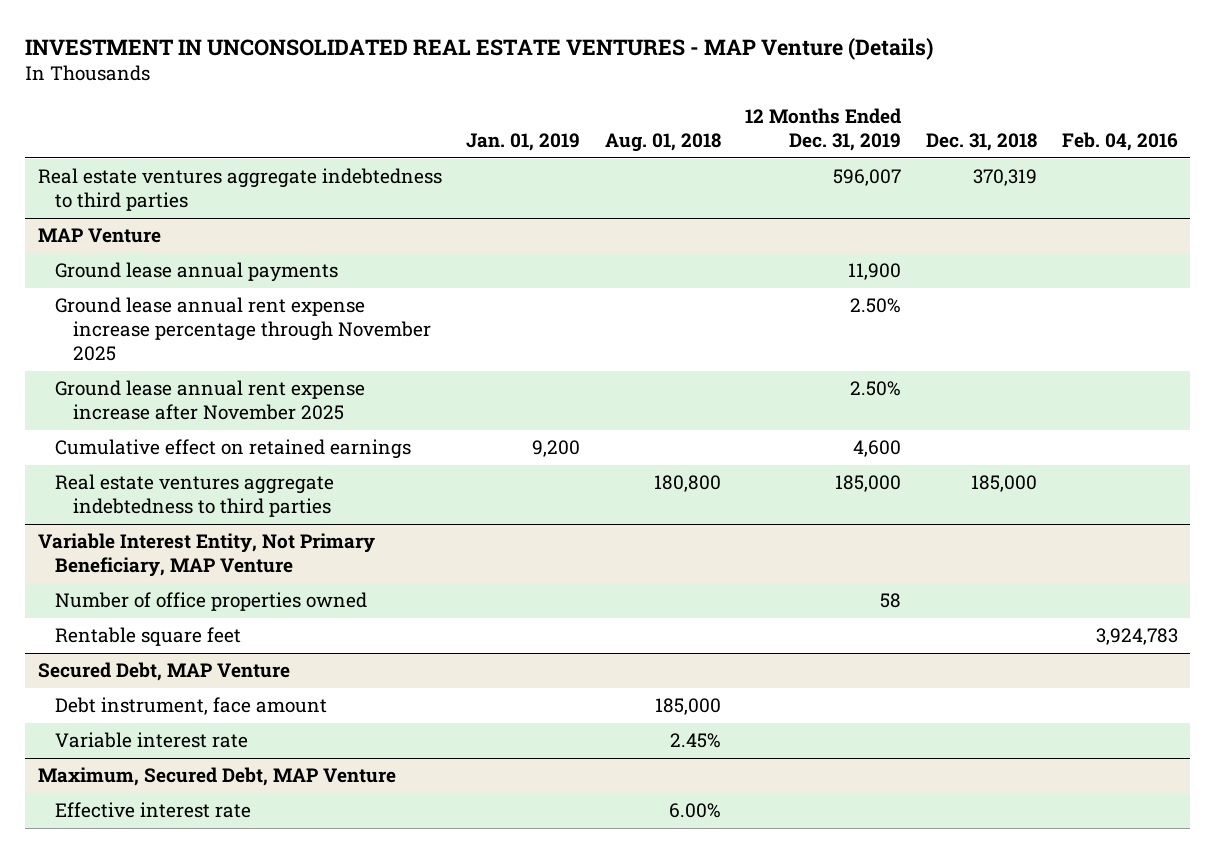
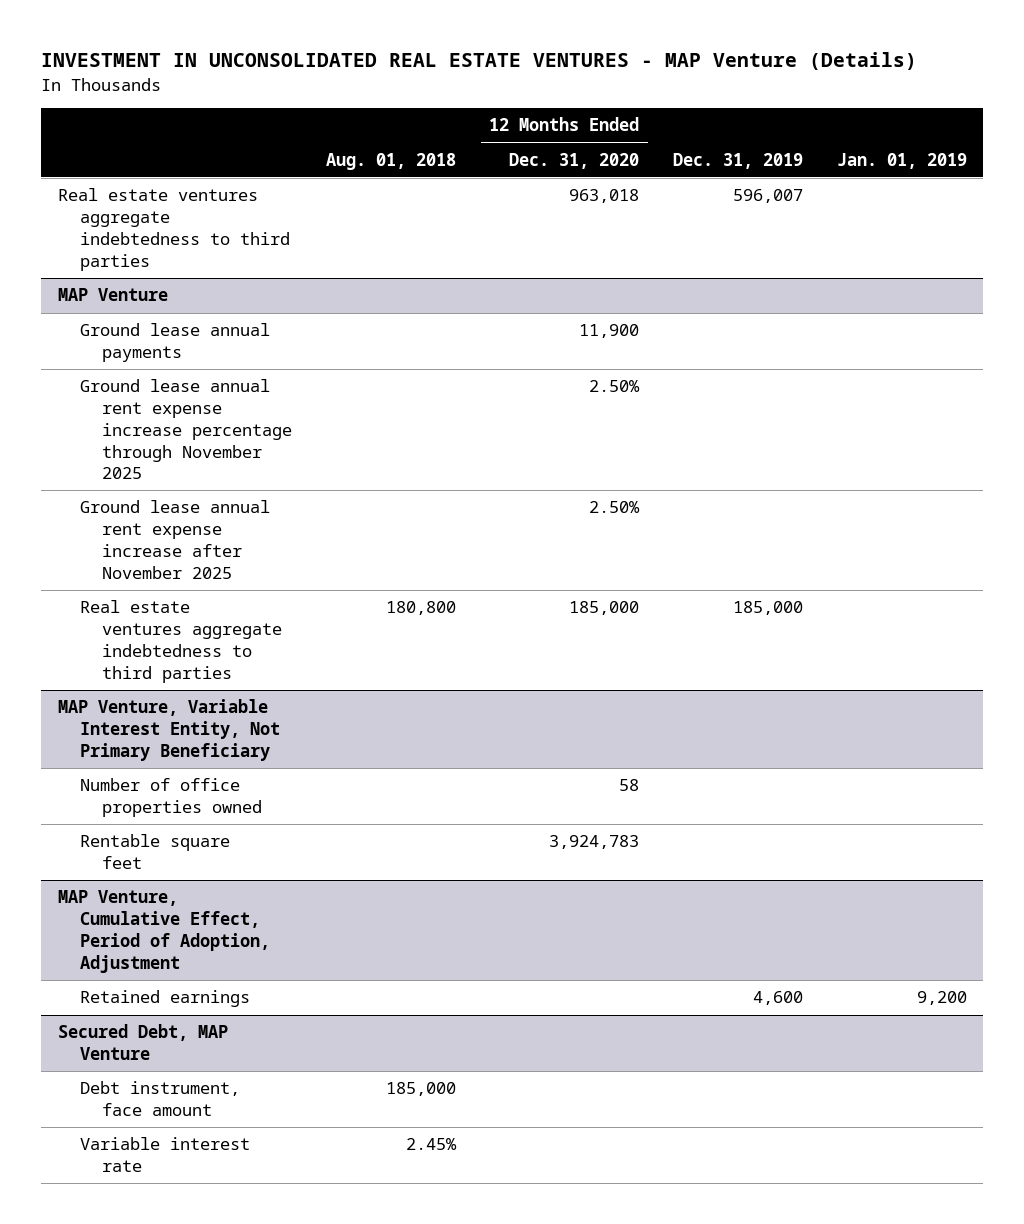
- | Jan. 01, 2019 | Aug. 01, 2018 | 12 Months Ended Dec. 31, 2019 | Dec. 31, 2018 | Feb. 04, 2016
+ | Aug. 01, 2018 | 12 Months Ended Dec. 31, 2020 | Dec. 31, 2019 | Jan. 01, 2019
@ MAP Venture
- Cumulative effect on retained earnings | 9,200 | | 4,600 | |
- Variable Interest Entity, Not Primary Beneficiary, MAP Venture
+ MAP Venture, Variable Interest Entity, Not Primary Beneficiary
+ MAP Venture, Cumulative Effect, Period of Adoption, Adjustment
+ Retained earnings | | | 4,600 | 9,200
- Maximum, Secured Debt, MAP Venture
- Effective interest rate | | 6.00% | | |

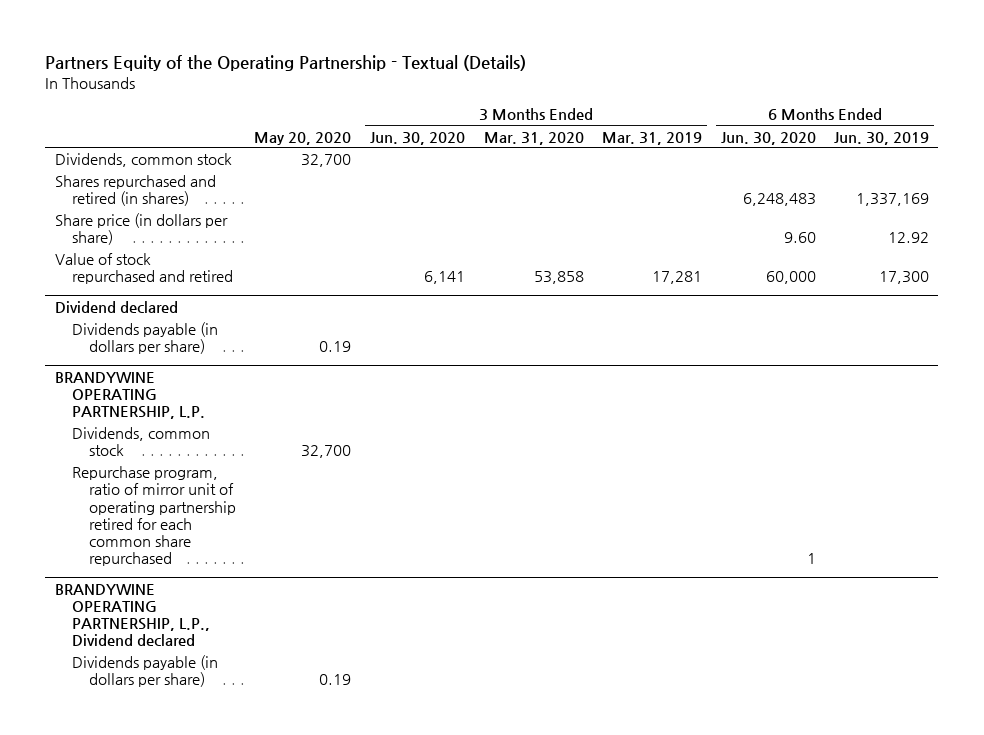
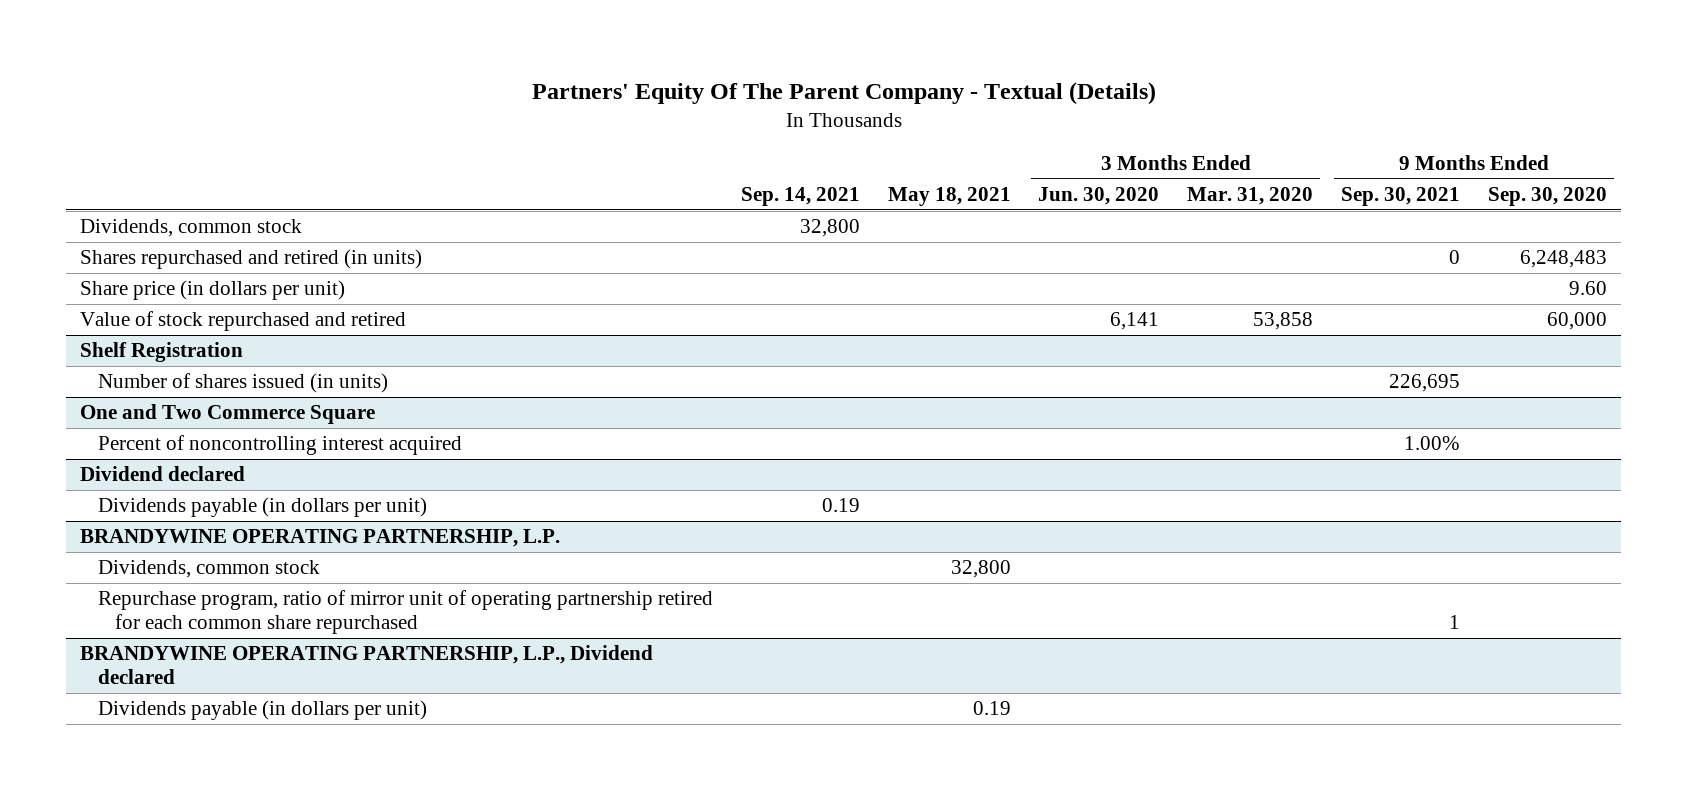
- Partners Equity of the Operating Partnership - Textual (Details)
+ Partners' Equity Of The Parent Company - Textual (Details)
- | May 20, 2020 | 3 Months Ended Jun. 30, 2020 | 3 Months Ended Mar. 31, 2020 | 3 Months Ended Mar. 31, 2019 | 6 Months Ended Jun. 30, 2020 | 6 Months Ended Jun. 30, 2019
+ | Sep. 14, 2021 | May 18, 2021 | 3 Months Ended Jun. 30, 2020 | 3 Months Ended Mar. 31, 2020 | 9 Months Ended Sep. 30, 2021 | 9 Months Ended Sep. 30, 2020
- Shares repurchased and retired (in shares) | | | | | 6,248,483 | 1,337,169
- Share price (in dollars per share) | | | | | 9.60 | 12.92
+ Shares repurchased and retired (in units) | | | | | 0 | 6,248,483
+ Share price (in dollars per unit) | | | | | | 9.60
+ Shelf Registration
+ Number of shares issued (in units) | | | | | 226,695 |
+ One and Two Commerce Square
+ Percent of noncontrolling interest acquired | | | | | 1.00% |
@ Dividend declared
- Dividends payable (in dollars per share) | 0.19 | | | | |
+ Dividends payable (in dollars per unit) | 0.19 | | | | |
@ BRANDYWINE OPERATING PARTNERSHIP, L.P., Dividend declared
- Dividends payable (in dollars per share) | 0.19 | | | | |
+ Dividends payable (in dollars per unit) | | 0.19 | | | |

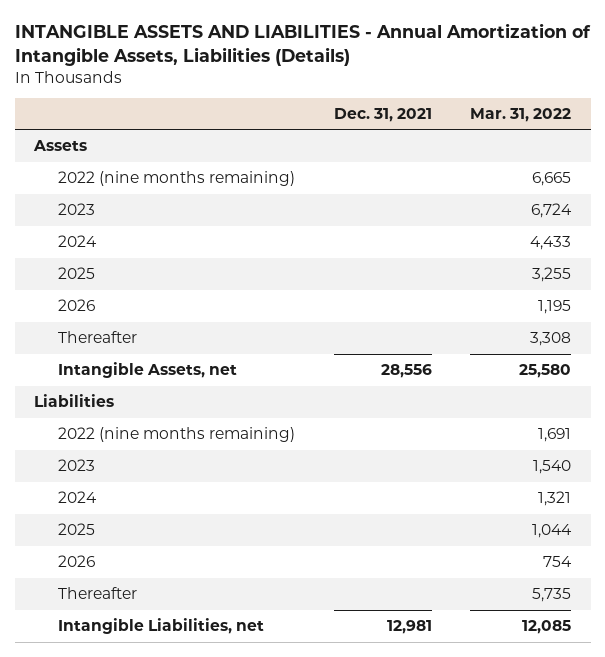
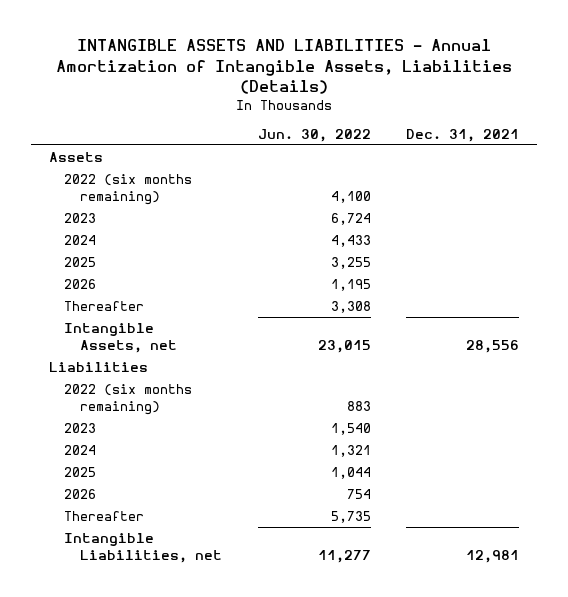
- | Dec. 31, 2021 | Mar. 31, 2022
+ | Jun. 30, 2022 | Dec. 31, 2021
- 2022 (nine months remaining) | | 6,665
+ 2022 (six months remaining) | 4,100 |
- 2022 (nine months remaining) | | 1,691
+ 2022 (six months remaining) | 883 |

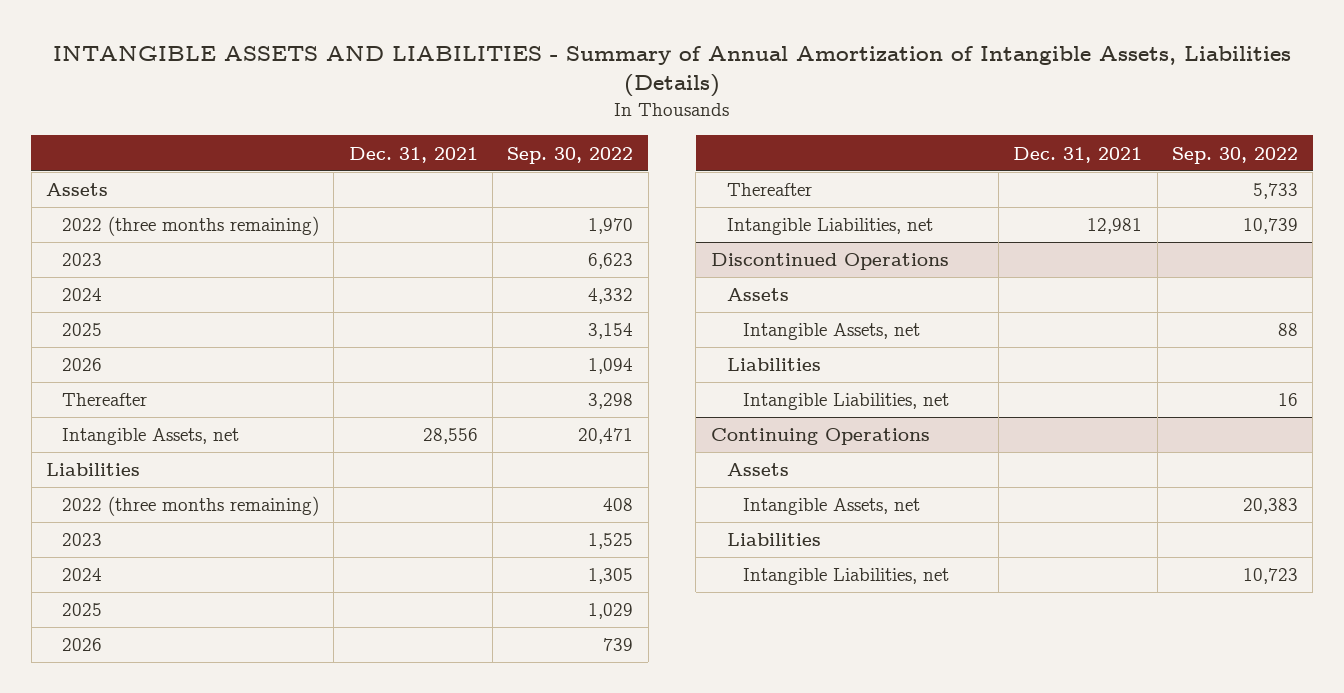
- INTANGIBLE ASSETS AND LIABILITIES - Annual Amortization of Intangible Assets, Liabilities (Details)
+ INTANGIBLE ASSETS AND LIABILITIES - Summary of Annual Amortization of Intangible Assets, Liabilities (Details)
- | Jun. 30, 2022 | Dec. 31, 2021
+ | Dec. 31, 2021 | Sep. 30, 2022
- 2022 (six months remaining) | 4,100 |
+ 2022 (three months remaining) | | 1,970
- 2022 (six months remaining) | 883 |
+ 2022 (three months remaining) | | 408
+ Discontinued Operations
+ Assets
+ Intangible Assets, net | | 88
+ Liabilities
+ Intangible Liabilities, net | | 16
+ Continuing Operations
+ Assets
+ Intangible Assets, net | | 20,383
+ Liabilities
+ Intangible Liabilities, net | | 10,723

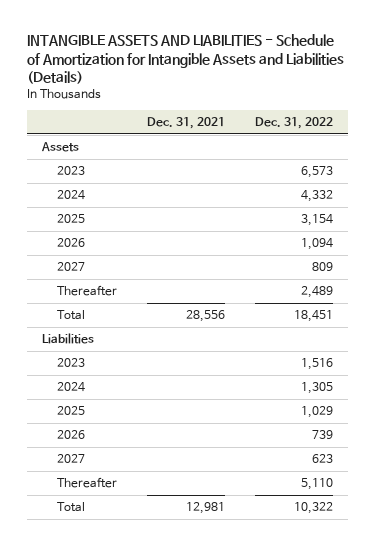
- INTANGIBLE ASSETS AND LIABILITIES - Summary of Annual Amortization of Intangible Assets, Liabilities (Details)
+ INTANGIBLE ASSETS AND LIABILITIES - Schedule of Amortization for Intangible Assets and Liabilities (Details)
- | Dec. 31, 2021 | Sep. 30, 2022
+ | Dec. 31, 2021 | Dec. 31, 2022
- 2022 (three months remaining) | | 1,970
+ 2027 | | 809
- Intangible Assets, net | 28,556 | 20,471
+ Total | 28,556 | 18,451
- 2022 (three months remaining) | | 408
+ 2027 | | 623
- Intangible Liabilities, net | 12,981 | 10,739
- Discontinued Operations
- Assets
- Intangible Assets, net | | 88
- Liabilities
- Intangible Liabilities, net | | 16
- Continuing Operations
- Assets
- Intangible Assets, net | | 20,383
- Liabilities
- Intangible Liabilities, net | | 10,723
+ Total | 12,981 | 10,322

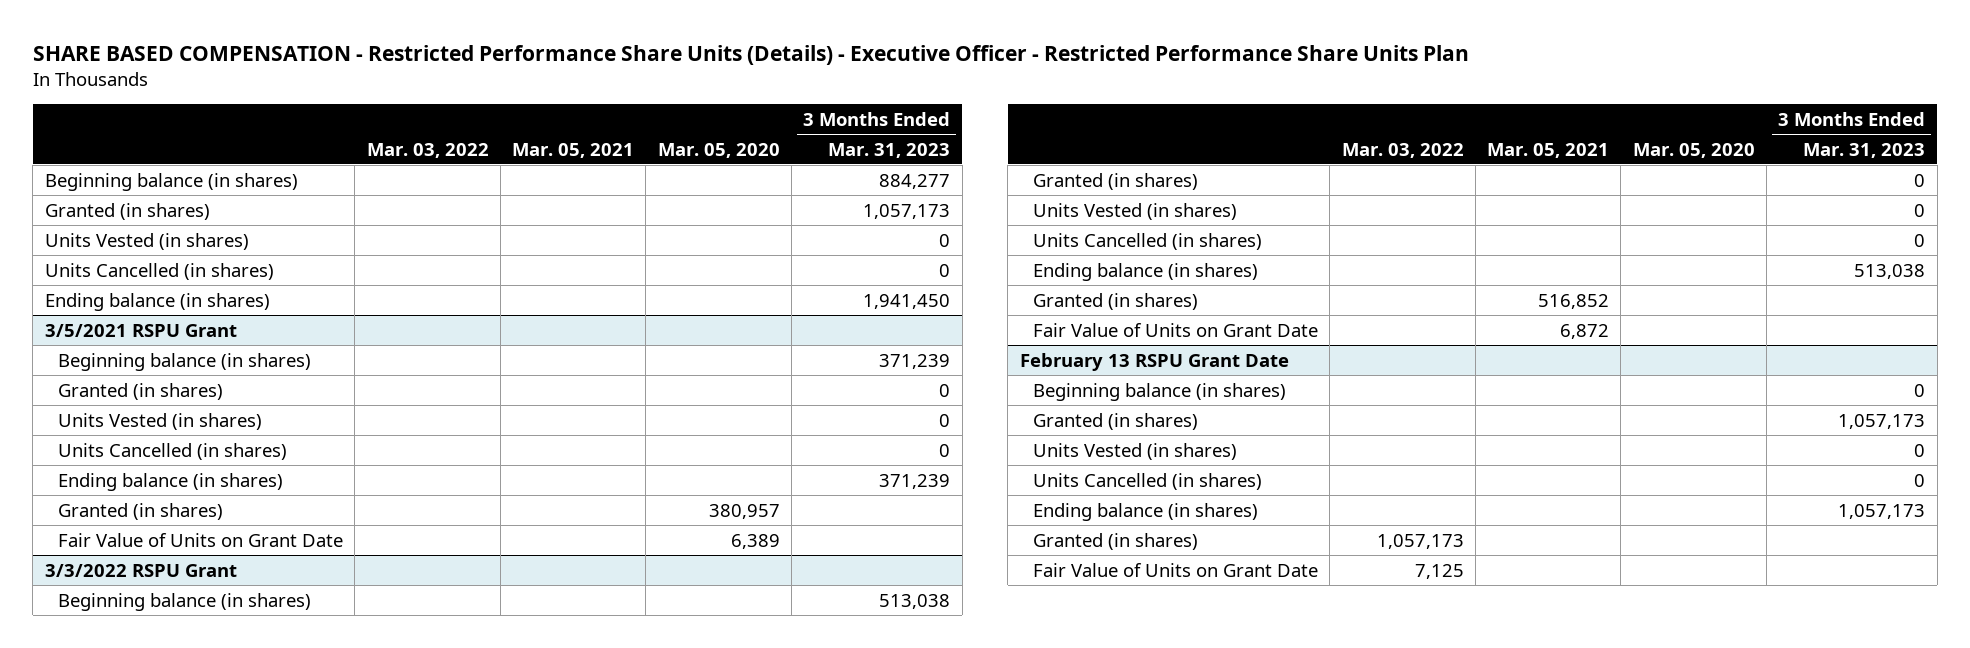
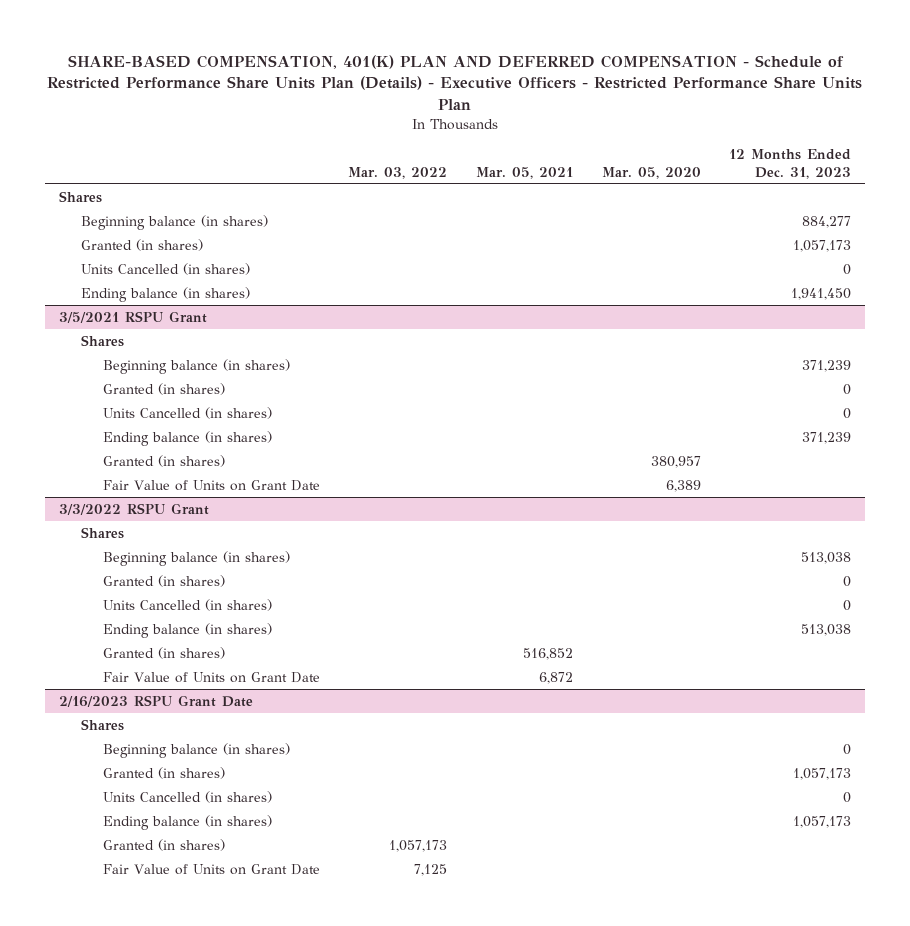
- SHARE BASED COMPENSATION - Restricted Performance Share Units (Details) - Executive Officer - Restricted Performance Share Units Plan
+ SHARE-BASED COMPENSATION, 401(K) PLAN AND DEFERRED COMPENSATION - Schedule of Restricted Performance Share Units Plan (Details) - Executive Officers - Restricted Performance Share Units Plan
- | Mar. 03, 2022 | Mar. 05, 2021 | Mar. 05, 2020 | 3 Months Ended Mar. 31, 2023
+ | Mar. 03, 2022 | Mar. 05, 2021 | Mar. 05, 2020 | 12 Months Ended Dec. 31, 2023
+ Shares
- Units Vested (in shares) | | | | 0
@ 3/5/2021 RSPU Grant
+ Shares
- Units Vested (in shares) | | | | 0
@ 3/3/2022 RSPU Grant
+ Shares
- Units Vested (in shares) | | | | 0
- February 13 RSPU Grant Date
+ 2/16/2023 RSPU Grant Date
+ Shares
- Units Vested (in shares) | | | | 0

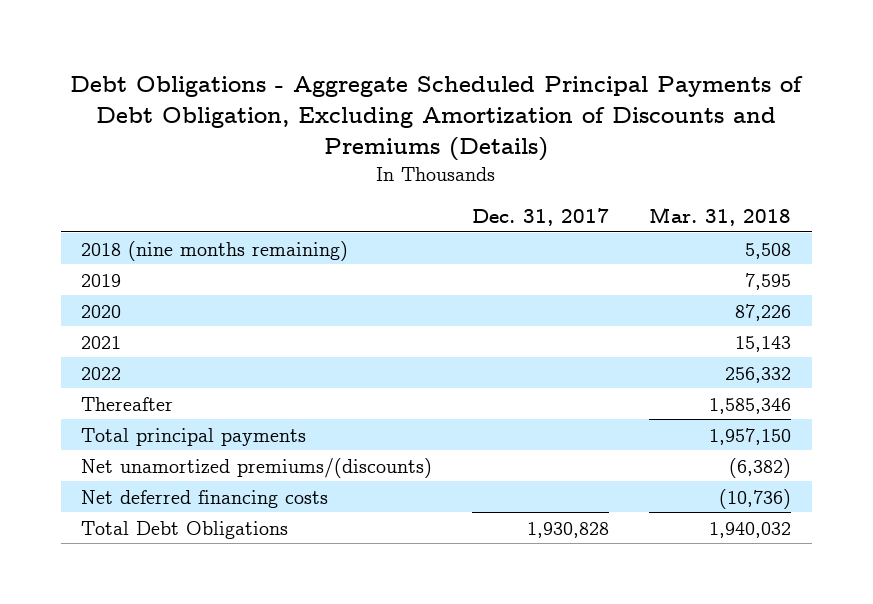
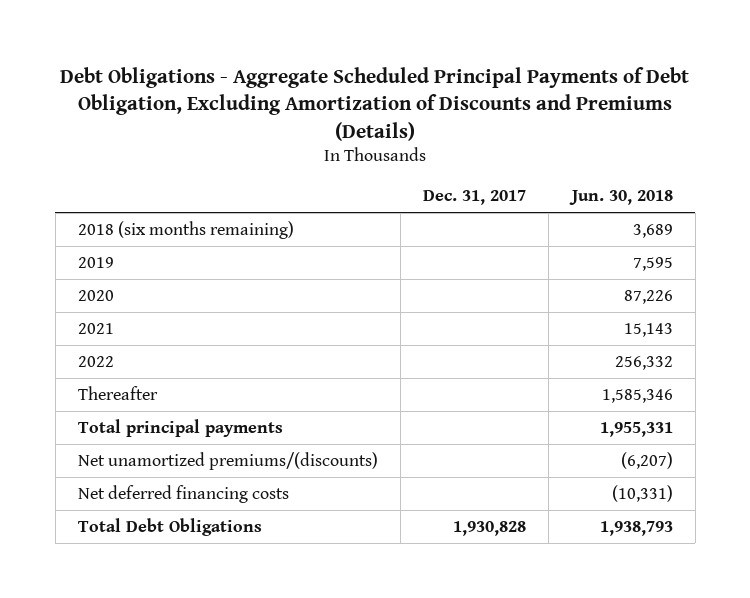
- | Dec. 31, 2017 | Mar. 31, 2018
+ | Dec. 31, 2017 | Jun. 30, 2018
- 2018 (nine months remaining) | | 5,508
+ 2018 (six months remaining) | | 3,689

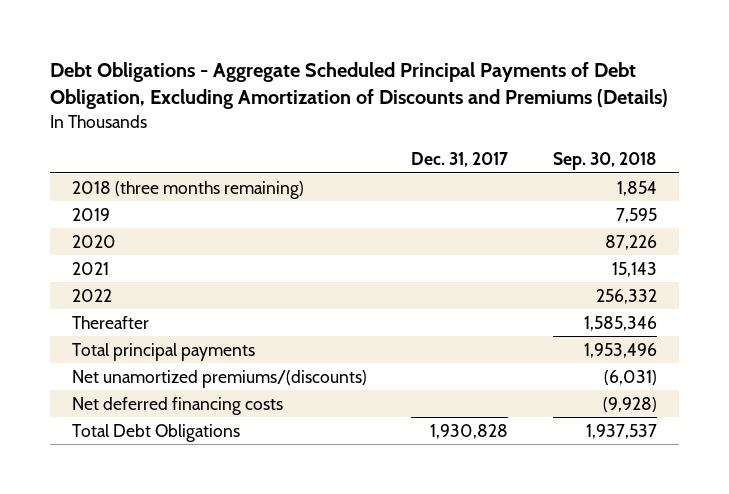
- | Dec. 31, 2017 | Jun. 30, 2018
+ | Dec. 31, 2017 | Sep. 30, 2018
- 2018 (six months remaining) | | 3,689
+ 2018 (three months remaining) | | 1,854

